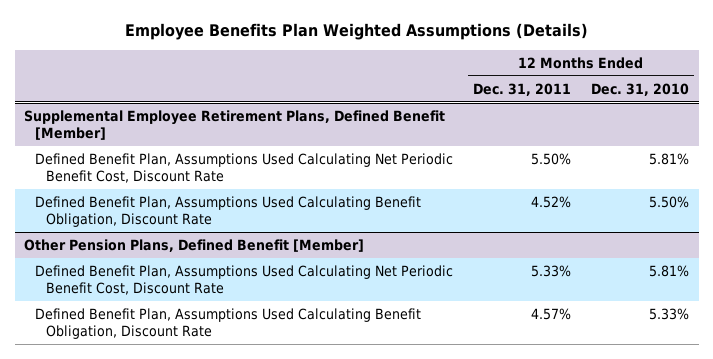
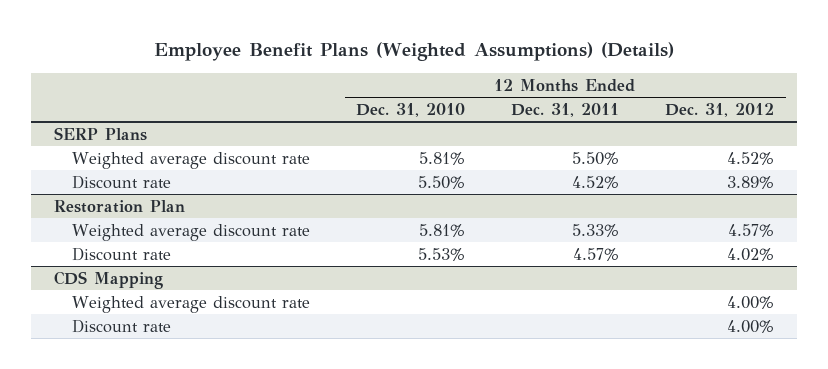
- Employee Benefits Plan Weighted Assumptions (Details)
+ Employee Benefit Plans (Weighted Assumptions) (Details)
- | 12 Months Ended Dec. 31, 2011 | 12 Months Ended Dec. 31, 2010
+ | 12 Months Ended Dec. 31, 2010 | 12 Months Ended Dec. 31, 2011 | 12 Months Ended Dec. 31, 2012
- Supplemental Employee Retirement Plans, Defined Benefit [Member]
- Defined Benefit Plan, Assumptions Used Calculating Net Periodic Benefit Cost, Discount Rate | 5.50% | 5.81%
- Defined Benefit Plan, Assumptions Used Calculating Benefit Obligation, Discount Rate | 4.52% | 5.50%
- Other Pension Plans, Defined Benefit [Member]
- Defined Benefit Plan, Assumptions Used Calculating Net Periodic Benefit Cost, Discount Rate | 5.33% | 5.81%
- Defined Benefit Plan, Assumptions Used Calculating Benefit Obligation, Discount Rate | 4.57% | 5.33%
+ SERP Plans
+ Weighted average discount rate | 5.81% | 5.50% | 4.52%
+ Discount rate | 5.50% | 4.52% | 3.89%
+ Restoration Plan
+ Weighted average discount rate | 5.81% | 5.33% | 4.57%
+ Discount rate | 5.53% | 4.57% | 4.02%
+ CDS Mapping
+ Weighted average discount rate | | | 4.00%
+ Discount rate | | | 4.00%

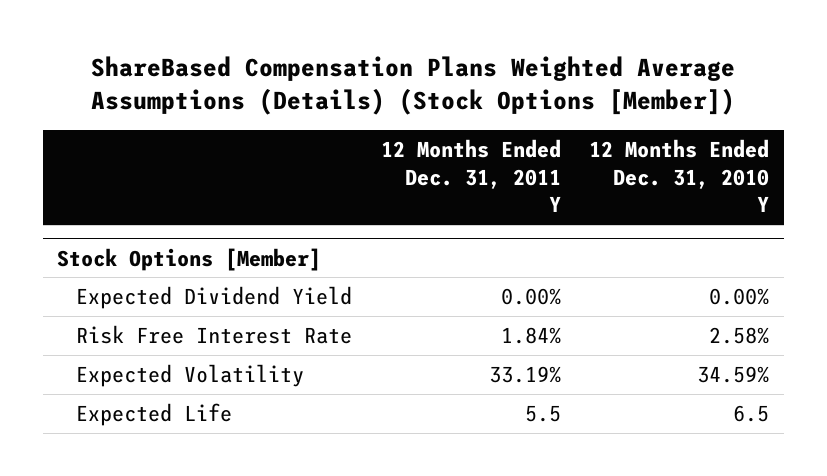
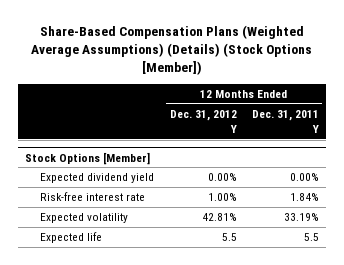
- ShareBased Compensation Plans Weighted Average Assumptions (Details) (Stock Options [Member])
+ Share-Based Compensation Plans (Weighted Average Assumptions) (Details) (Stock Options [Member])
- | 12 Months Ended Dec. 31, 2011 Y | 12 Months Ended Dec. 31, 2010 Y
+ | 12 Months Ended Dec. 31, 2012 Y | 12 Months Ended Dec. 31, 2011 Y
@ Stock Options [Member]
- Expected Dividend Yield | 0.00% | 0.00%
- Risk Free Interest Rate | 1.84% | 2.58%
- Expected Volatility | 33.19% | 34.59%
- Expected Life | 5.5 | 6.5
+ Expected dividend yield | 0.00% | 0.00%
+ Risk-free interest rate | 1.00% | 1.84%
+ Expected volatility | 42.81% | 33.19%
+ Expected life | 5.5 | 5.5

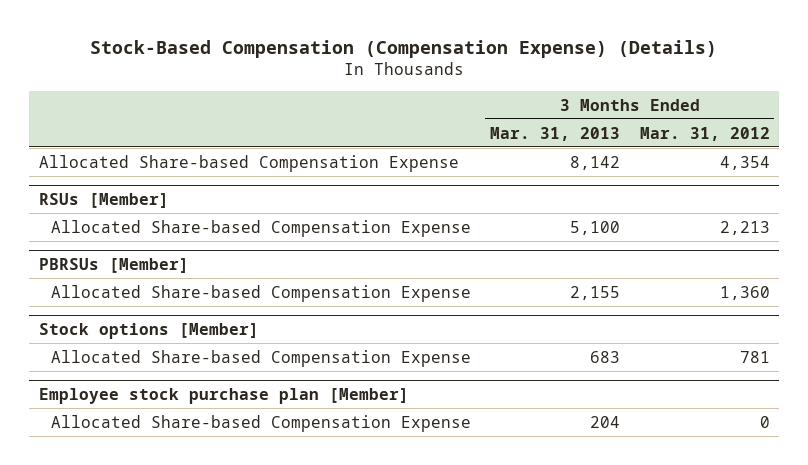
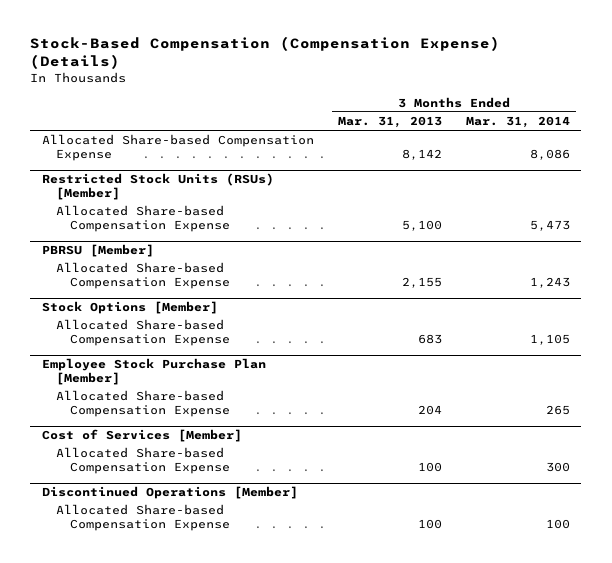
- | 3 Months Ended Mar. 31, 2013 | 3 Months Ended Mar. 31, 2012
+ | 3 Months Ended Mar. 31, 2013 | 3 Months Ended Mar. 31, 2014
- RSUs [Member]
+ Restricted Stock Units (RSUs) [Member]
- PBRSUs [Member]
+ PBRSU [Member]
- Stock options [Member]
+ Stock Options [Member]
- Employee stock purchase plan [Member]
+ Employee Stock Purchase Plan [Member]
+ Cost of Services [Member]
+ Allocated Share-based Compensation Expense | 100 | 300
+ Discontinued Operations [Member]
+ Allocated Share-based Compensation Expense | 100 | 100

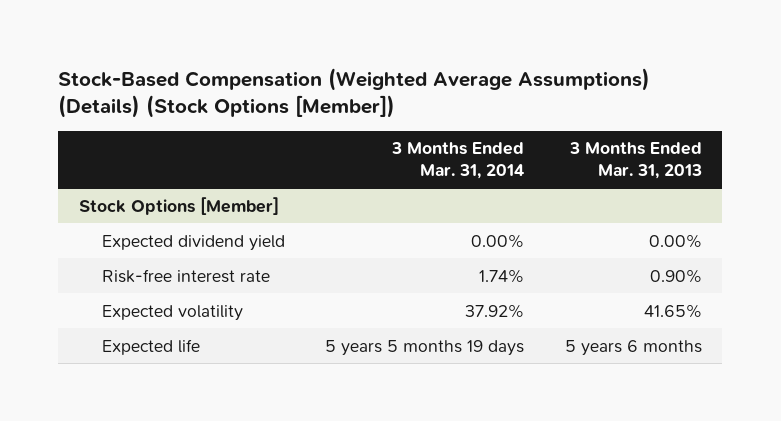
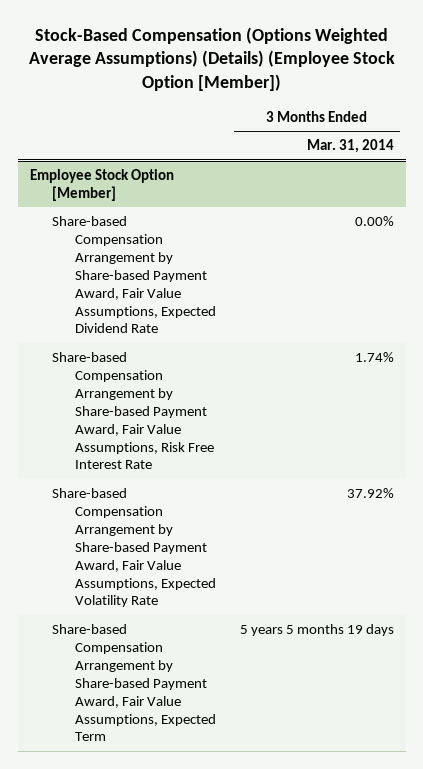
- Stock-Based Compensation (Weighted Average Assumptions) (Details) (Stock Options [Member])
+ Stock-Based Compensation (Options Weighted Average Assumptions) (Details) (Employee Stock Option [Member])
- | 3 Months Ended Mar. 31, 2014 | 3 Months Ended Mar. 31, 2013
+ | 3 Months Ended Mar. 31, 2014
- Stock Options [Member]
- Expected dividend yield | 0.00% | 0.00%
- Risk-free interest rate | 1.74% | 0.90%
- Expected volatility | 37.92% | 41.65%
- Expected life | 5 years 5 months 19 days | 5 years 6 months
+ Employee Stock Option [Member]
+ Share-based Compensation Arrangement by Share-based Payment Award, Fair Value Assumptions, Expected Dividend Rate | 0.00%
+ Share-based Compensation Arrangement by Share-based Payment Award, Fair Value Assumptions, Risk Free Interest Rate | 1.74%
+ Share-based Compensation Arrangement by Share-based Payment Award, Fair Value Assumptions, Expected Volatility Rate | 37.92%
+ Share-based Compensation Arrangement by Share-based Payment Award, Fair Value Assumptions, Expected Term | 5 years 5 months 19 days

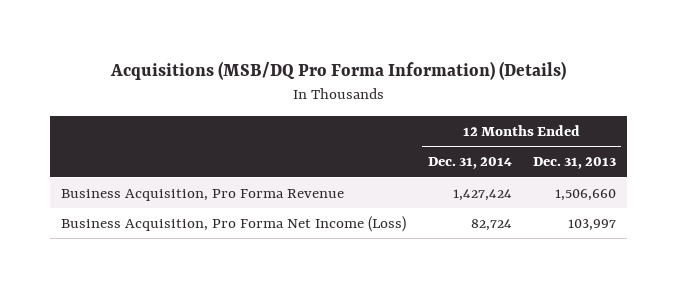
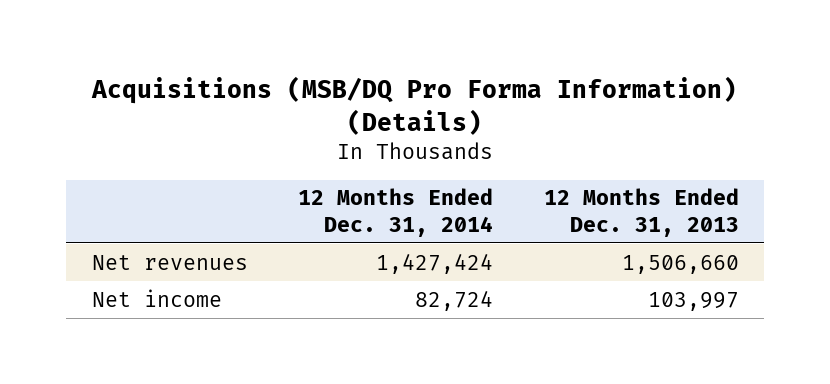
- Business Acquisition, Pro Forma Revenue | 1,427,424 | 1,506,660
- Business Acquisition, Pro Forma Net Income (Loss) | 82,724 | 103,997
+ Net revenues | 1,427,424 | 1,506,660
+ Net income | 82,724 | 103,997

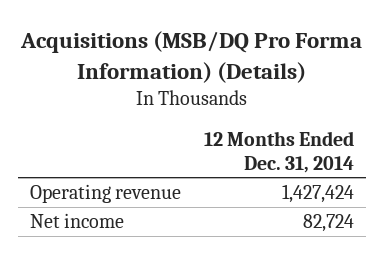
- | 12 Months Ended Dec. 31, 2014 | 12 Months Ended Dec. 31, 2013
+ | 12 Months Ended Dec. 31, 2014
- Net revenues | 1,427,424 | 1,506,660
+ Operating revenue | 1,427,424

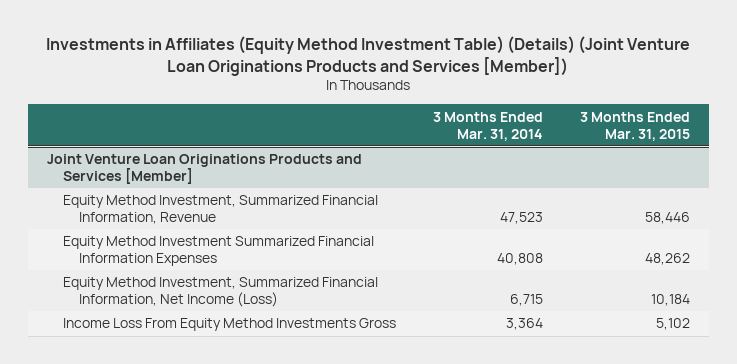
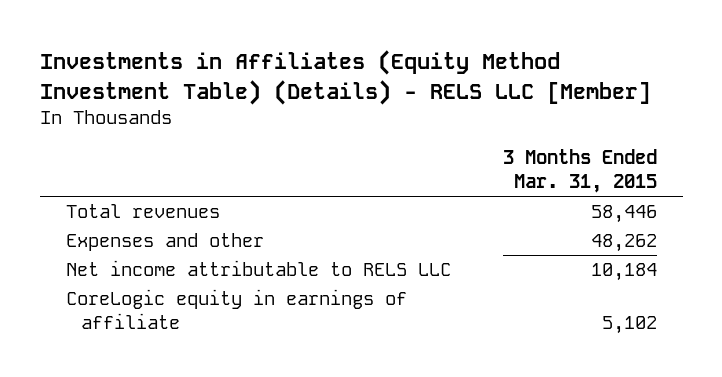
- Investments in Affiliates (Equity Method Investment Table) (Details) (Joint Venture Loan Originations Products and Services [Member])
+ Investments in Affiliates (Equity Method Investment Table) (Details) - RELS LLC [Member]
- | 3 Months Ended Mar. 31, 2014 | 3 Months Ended Mar. 31, 2015
+ | 3 Months Ended Mar. 31, 2015
- Joint Venture Loan Originations Products and Services [Member]
- Equity Method Investment, Summarized Financial Information, Revenue | 47,523 | 58,446
- Equity Method Investment Summarized Financial Information Expenses | 40,808 | 48,262
- Equity Method Investment, Summarized Financial Information, Net Income (Loss) | 6,715 | 10,184
- Income Loss From Equity Method Investments Gross | 3,364 | 5,102
+ Total revenues | 58,446
+ Expenses and other | 48,262
+ Net income attributable to RELS LLC | 10,184
+ CoreLogic equity in earnings of affiliate | 5,102

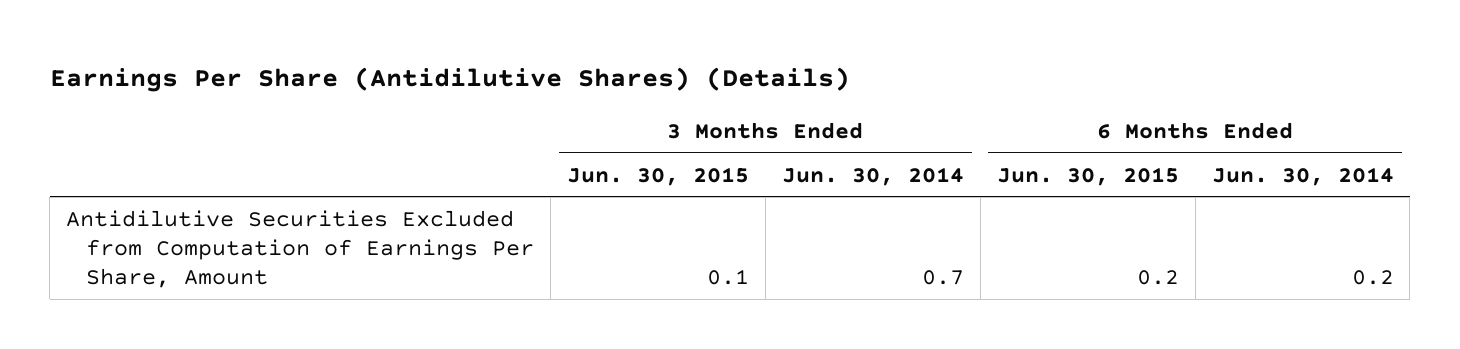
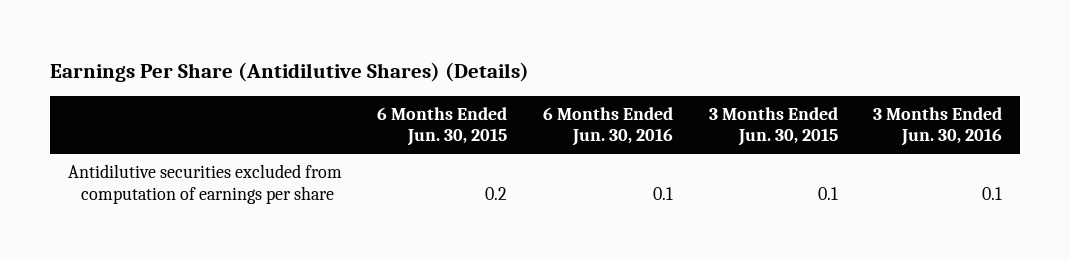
- | 3 Months Ended Jun. 30, 2015 | 3 Months Ended Jun. 30, 2014 | 6 Months Ended Jun. 30, 2015 | 6 Months Ended Jun. 30, 2014
+ | 6 Months Ended Jun. 30, 2015 | 6 Months Ended Jun. 30, 2016 | 3 Months Ended Jun. 30, 2015 | 3 Months Ended Jun. 30, 2016
- Antidilutive Securities Excluded from Computation of Earnings Per Share, Amount | 0.1 | 0.7 | 0.2 | 0.2
+ Antidilutive securities excluded from computation of earnings per share | 0.2 | 0.1 | 0.1 | 0.1

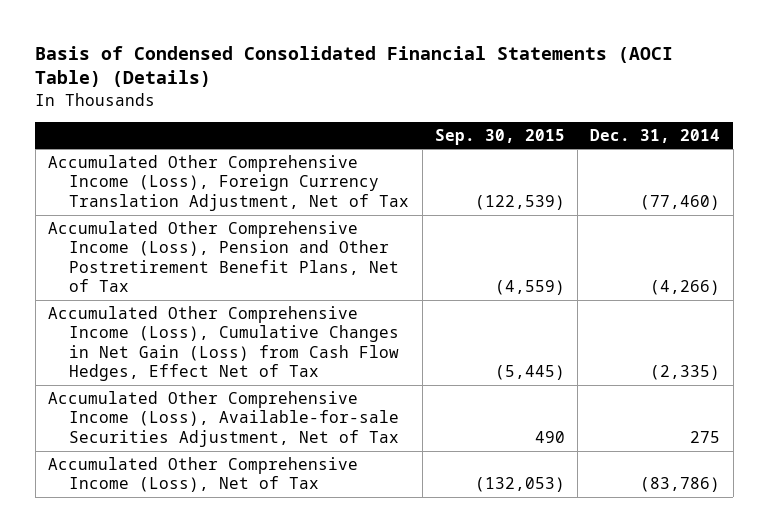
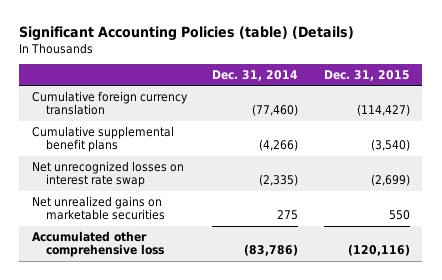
- Basis of Condensed Consolidated Financial Statements (AOCI Table) (Details)
+ Significant Accounting Policies (table) (Details)
- | Sep. 30, 2015 | Dec. 31, 2014
+ | Dec. 31, 2014 | Dec. 31, 2015
- Accumulated Other Comprehensive Income (Loss), Foreign Currency Translation Adjustment, Net of Tax | (122,539) | (77,460)
- Accumulated Other Comprehensive Income (Loss), Pension and Other Postretirement Benefit Plans, Net of Tax | (4,559) | (4,266)
- Accumulated Other Comprehensive Income (Loss), Cumulative Changes in Net Gain (Loss) from Cash Flow Hedges, Effect Net of Tax | (5,445) | (2,335)
- Accumulated Other Comprehensive Income (Loss), Available-for-sale Securities Adjustment, Net of Tax | 490 | 275
- Accumulated Other Comprehensive Income (Loss), Net of Tax | (132,053) | (83,786)
+ Cumulative foreign currency translation | (77,460) | (114,427)
+ Cumulative supplemental benefit plans | (4,266) | (3,540)
+ Net unrecognized losses on interest rate swap | (2,335) | (2,699)
+ Net unrealized gains on marketable securities | 275 | 550
+ Accumulated other comprehensive loss | (83,786) | (120,116)

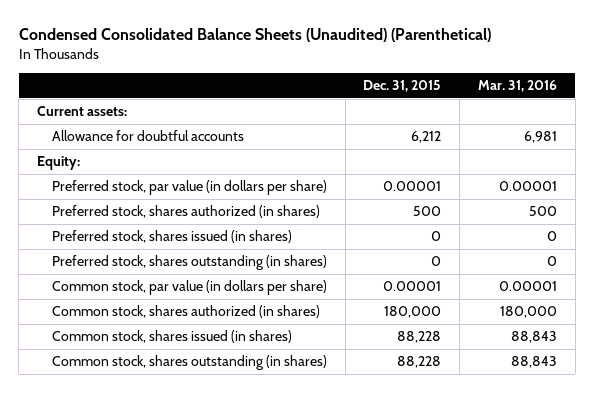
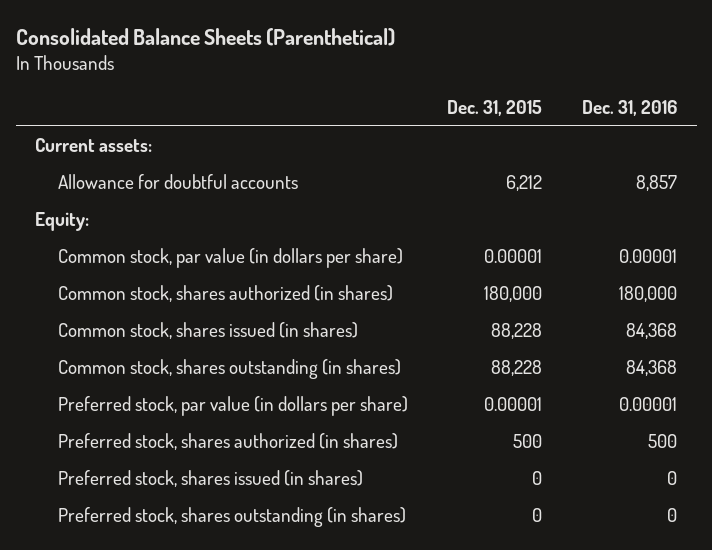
- Condensed Consolidated Balance Sheets (Unaudited) (Parenthetical)
+ Consolidated Balance Sheets (Parenthetical)
- | Dec. 31, 2015 | Mar. 31, 2016
+ | Dec. 31, 2015 | Dec. 31, 2016
moved down: Preferred stock, par value (in dollars per share) | 0.00001 | 0.00001
moved down: Preferred stock, shares authorized (in shares) | 500 | 500
moved down: Preferred stock, shares issued (in shares) | 0 | 0
moved down: Preferred stock, shares outstanding (in shares) | 0 | 0

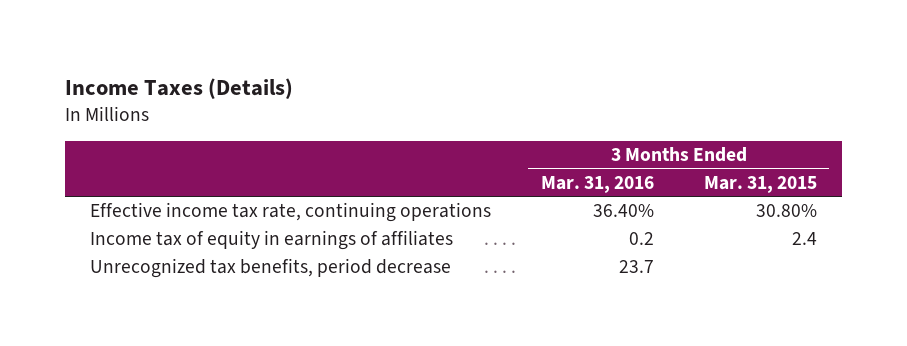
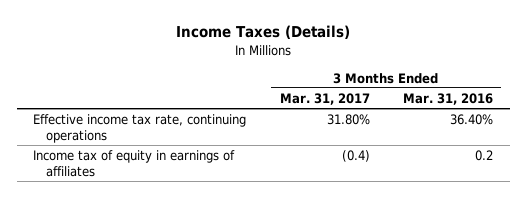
- | 3 Months Ended Mar. 31, 2016 | 3 Months Ended Mar. 31, 2015
+ | 3 Months Ended Mar. 31, 2017 | 3 Months Ended Mar. 31, 2016
- Unrecognized tax benefits, period decrease | 23.7 |

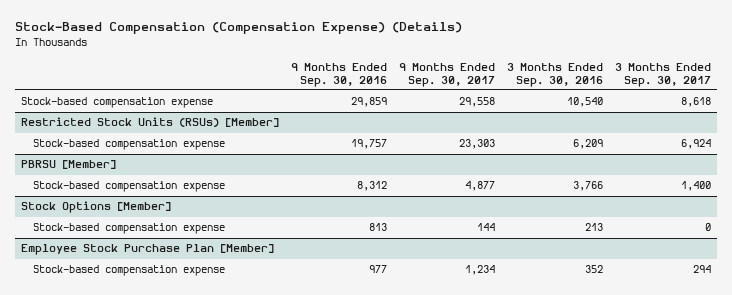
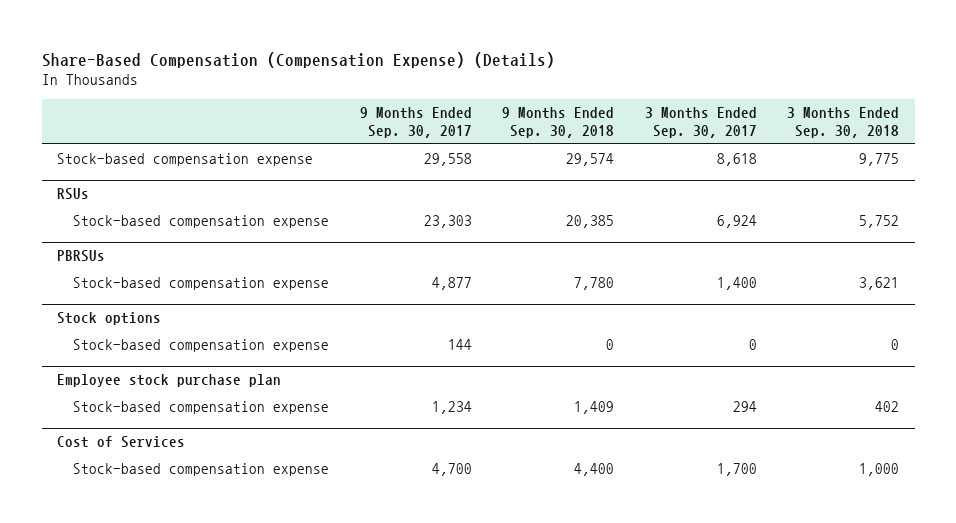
- Stock-Based Compensation (Compensation Expense) (Details)
+ Share-Based Compensation (Compensation Expense) (Details)
- | 9 Months Ended Sep. 30, 2016 | 9 Months Ended Sep. 30, 2017 | 3 Months Ended Sep. 30, 2016 | 3 Months Ended Sep. 30, 2017
+ | 9 Months Ended Sep. 30, 2017 | 9 Months Ended Sep. 30, 2018 | 3 Months Ended Sep. 30, 2017 | 3 Months Ended Sep. 30, 2018
- Restricted Stock Units (RSUs) [Member]
+ RSUs
- PBRSU [Member]
+ PBRSUs
- Stock Options [Member]
+ Stock options
- Employee Stock Purchase Plan [Member]
+ Employee stock purchase plan
+ Cost of Services
+ Stock-based compensation expense | 4,700 | 4,400 | 1,700 | 1,000

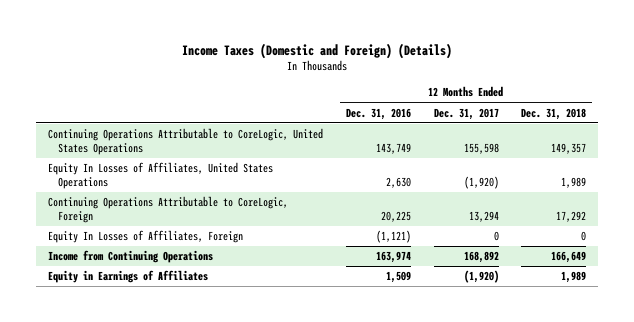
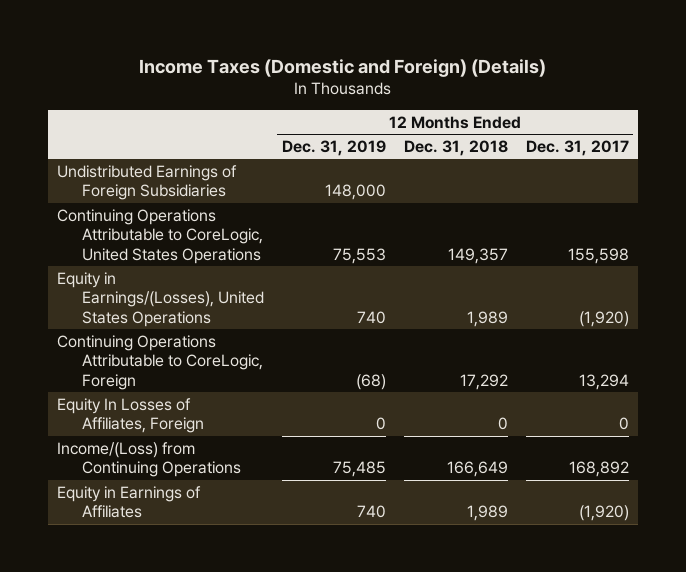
- | 12 Months Ended Dec. 31, 2016 | 12 Months Ended Dec. 31, 2017 | 12 Months Ended Dec. 31, 2018
+ | 12 Months Ended Dec. 31, 2019 | 12 Months Ended Dec. 31, 2018 | 12 Months Ended Dec. 31, 2017
+ Undistributed Earnings of Foreign Subsidiaries | 148,000 | |
- Equity In Losses of Affiliates, United States Operations | 2,630 | (1,920) | 1,989
+ Equity in Earnings/(Losses), United States Operations | 740 | 1,989 | (1,920)
- Income from Continuing Operations | 163,974 | 168,892 | 166,649
+ Income/(Loss) from Continuing Operations | 75,485 | 166,649 | 168,892

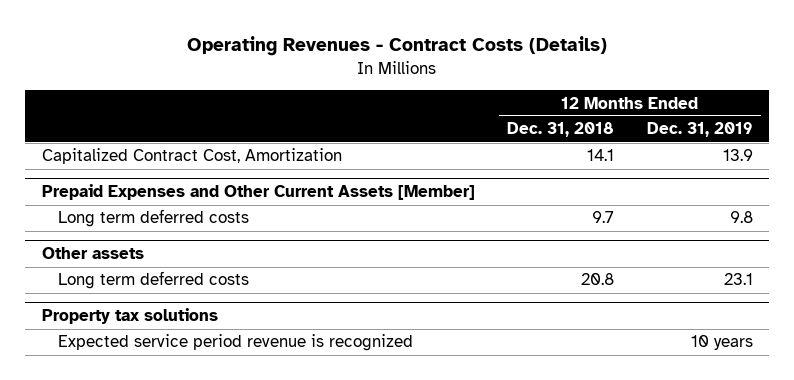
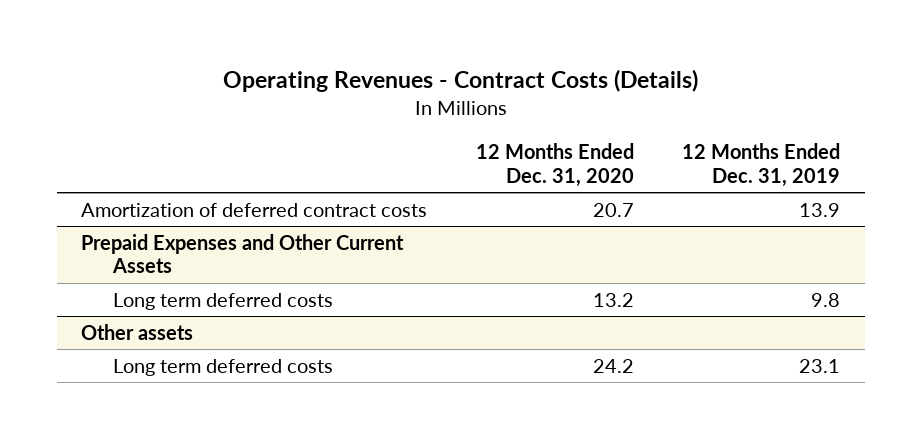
- | 12 Months Ended Dec. 31, 2018 | 12 Months Ended Dec. 31, 2019
+ | 12 Months Ended Dec. 31, 2020 | 12 Months Ended Dec. 31, 2019
- Capitalized Contract Cost, Amortization | 14.1 | 13.9
- Prepaid Expenses and Other Current Assets [Member]
+ Amortization of deferred contract costs | 20.7 | 13.9
+ Prepaid Expenses and Other Current Assets
- Property tax solutions
- Expected service period revenue is recognized | | 10 years

